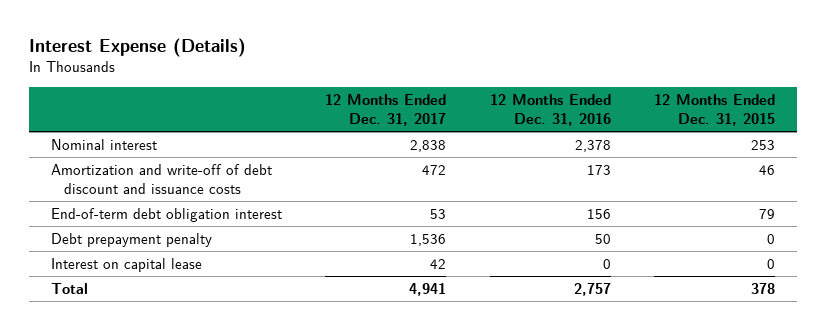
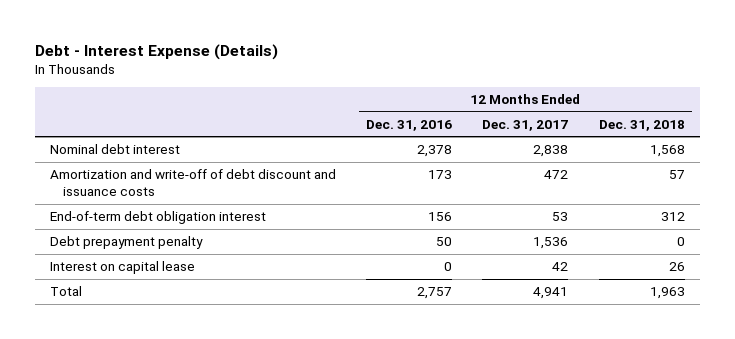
- Interest Expense (Details)
+ Debt - Interest Expense (Details)
- | 12 Months Ended Dec. 31, 2017 | 12 Months Ended Dec. 31, 2016 | 12 Months Ended Dec. 31, 2015
+ | 12 Months Ended Dec. 31, 2016 | 12 Months Ended Dec. 31, 2017 | 12 Months Ended Dec. 31, 2018
- Nominal interest | 2,838 | 2,378 | 253
+ Nominal debt interest | 2,378 | 2,838 | 1,568

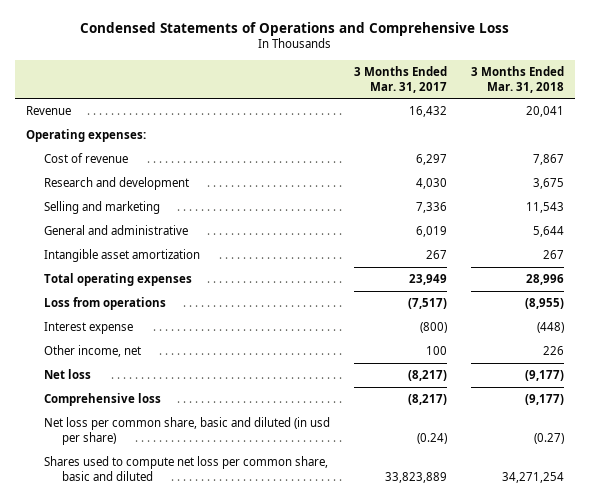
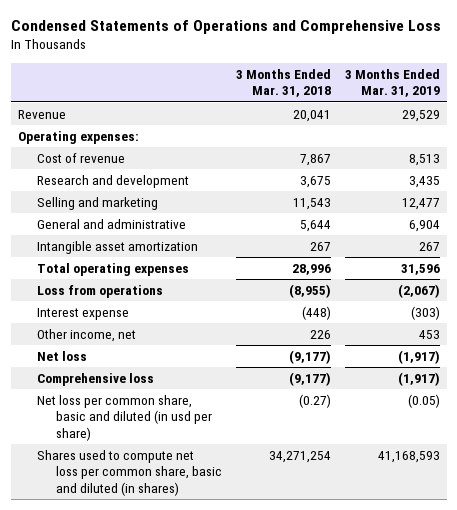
- | 3 Months Ended Mar. 31, 2017 | 3 Months Ended Mar. 31, 2018
+ | 3 Months Ended Mar. 31, 2018 | 3 Months Ended Mar. 31, 2019
- Shares used to compute net loss per common share, basic and diluted | 33,823,889 | 34,271,254
+ Shares used to compute net loss per common share, basic and diluted (in shares) | 34,271,254 | 41,168,593

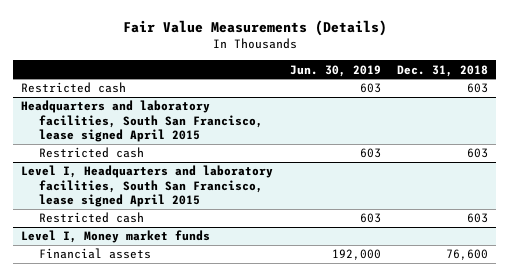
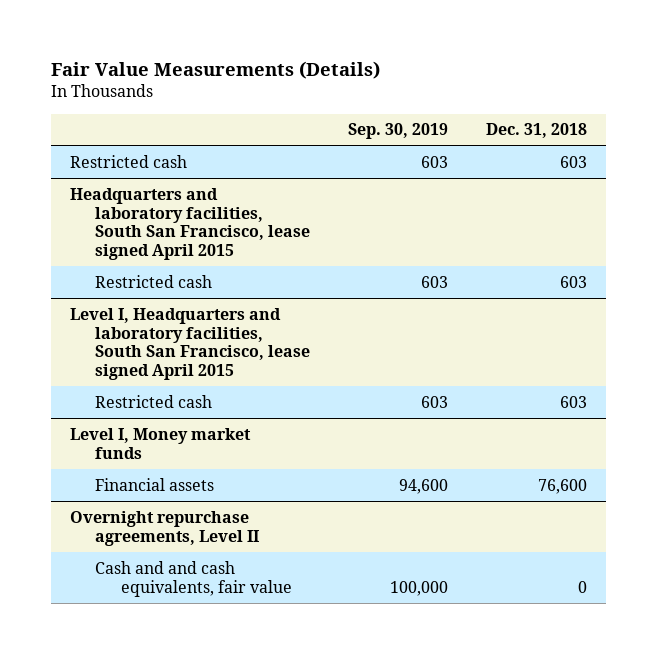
- | Jun. 30, 2019 | Dec. 31, 2018
+ | Sep. 30, 2019 | Dec. 31, 2018
+ Overnight repurchase agreements, Level II
+ Cash and and cash equivalents, fair value | 100,000 | 0

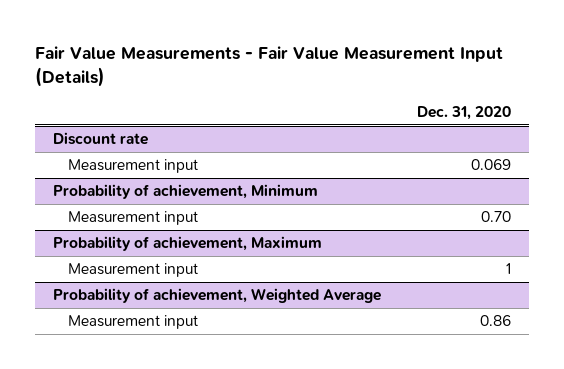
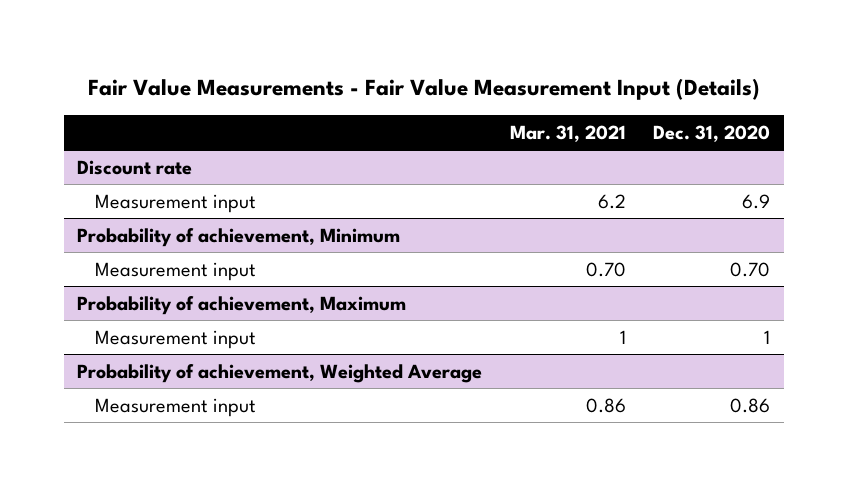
- | Dec. 31, 2020
+ | Mar. 31, 2021 | Dec. 31, 2020
@ Discount rate
- Measurement input | 0.069
+ Measurement input | 6.2 | 6.9

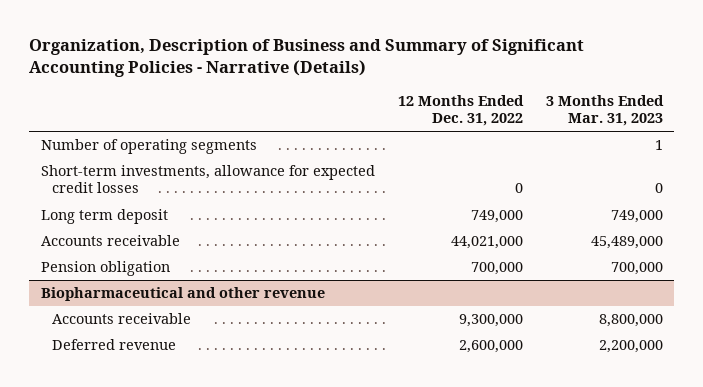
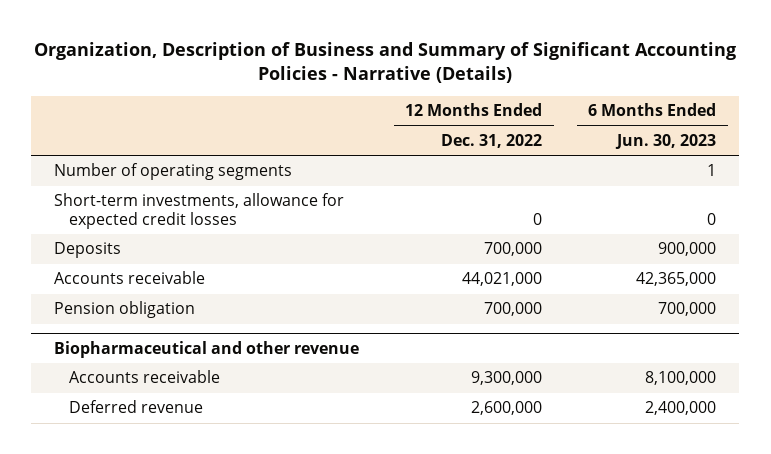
- | 12 Months Ended Dec. 31, 2022 | 3 Months Ended Mar. 31, 2023
+ | 12 Months Ended Dec. 31, 2022 | 6 Months Ended Jun. 30, 2023
- Long term deposit | 749,000 | 749,000
+ Deposits | 700,000 | 900,000

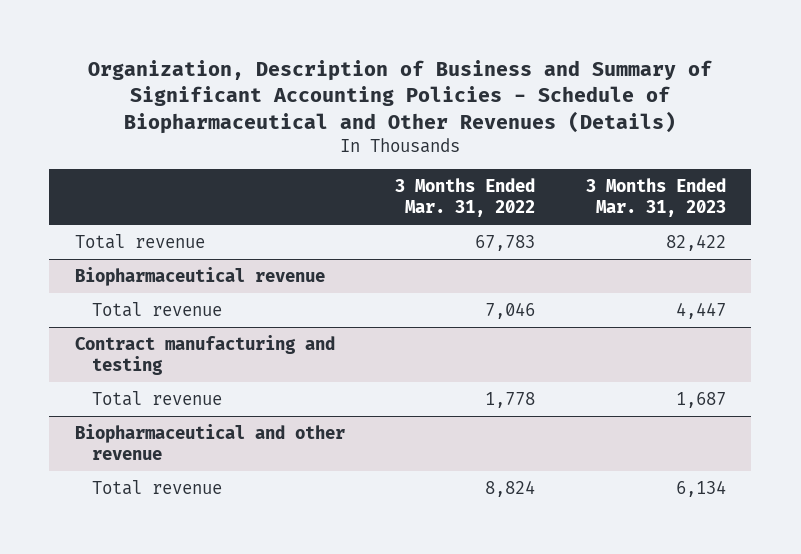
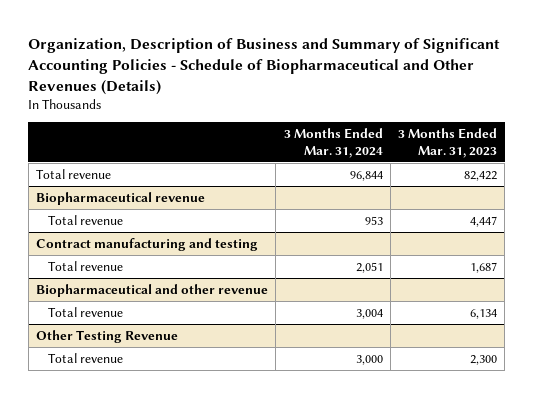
- | 3 Months Ended Mar. 31, 2022 | 3 Months Ended Mar. 31, 2023
+ | 3 Months Ended Mar. 31, 2024 | 3 Months Ended Mar. 31, 2023
+ Other Testing Revenue
+ Total revenue | 3,000 | 2,300

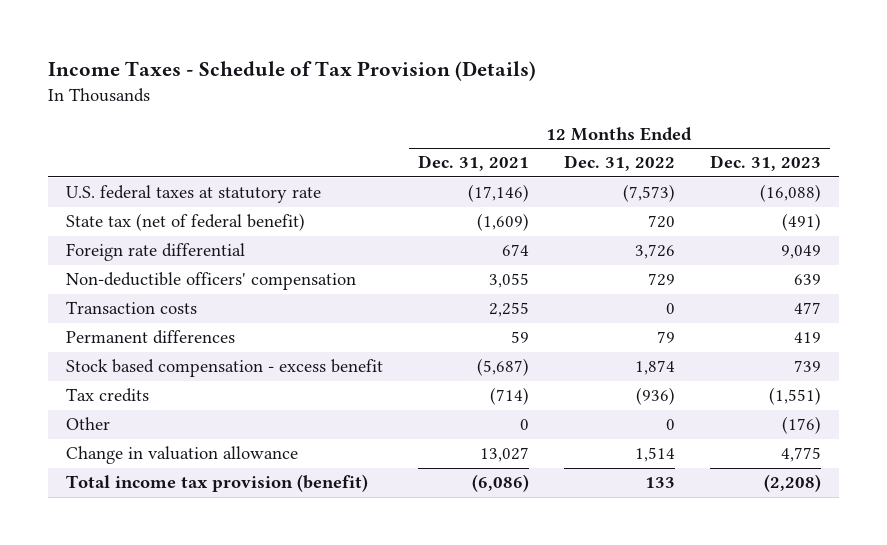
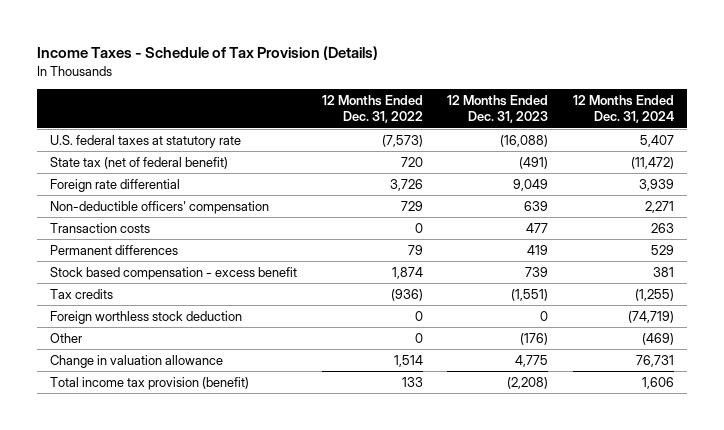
- | 12 Months Ended Dec. 31, 2021 | 12 Months Ended Dec. 31, 2022 | 12 Months Ended Dec. 31, 2023
+ | 12 Months Ended Dec. 31, 2022 | 12 Months Ended Dec. 31, 2023 | 12 Months Ended Dec. 31, 2024
+ Foreign worthless stock deduction | 0 | 0 | (74,719)

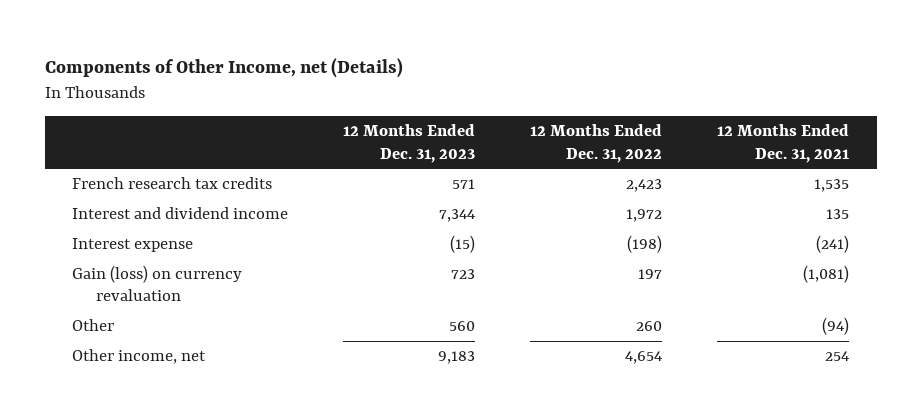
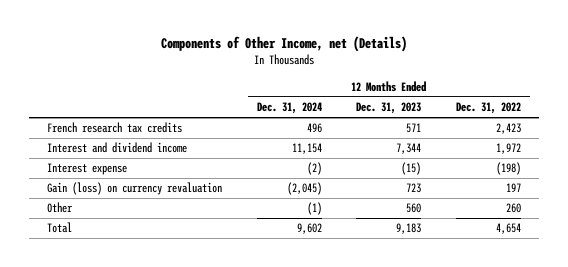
- | 12 Months Ended Dec. 31, 2023 | 12 Months Ended Dec. 31, 2022 | 12 Months Ended Dec. 31, 2021
+ | 12 Months Ended Dec. 31, 2024 | 12 Months Ended Dec. 31, 2023 | 12 Months Ended Dec. 31, 2022
- Other income, net | 9,183 | 4,654 | 254
+ Total | 9,602 | 9,183 | 4,654

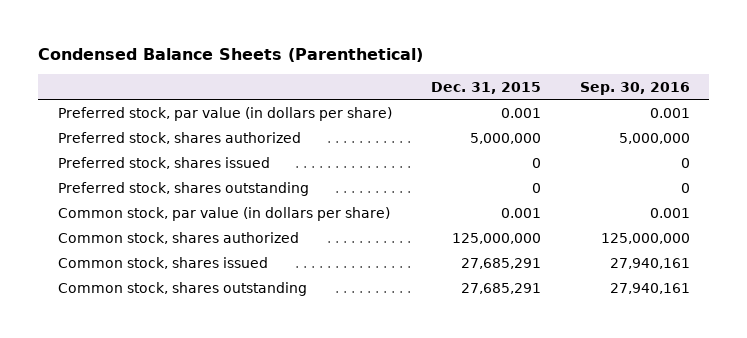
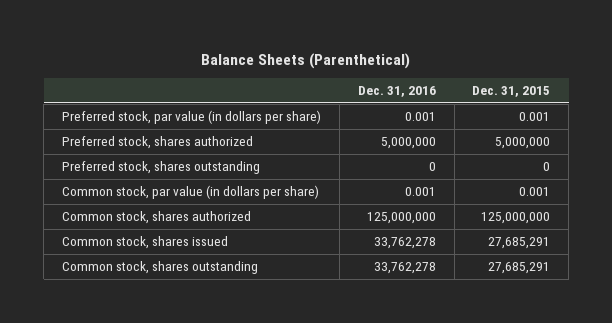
- Condensed Balance Sheets (Parenthetical)
+ Balance Sheets (Parenthetical)
- | Dec. 31, 2015 | Sep. 30, 2016
+ | Dec. 31, 2016 | Dec. 31, 2015
- Preferred stock, shares issued | 0 | 0

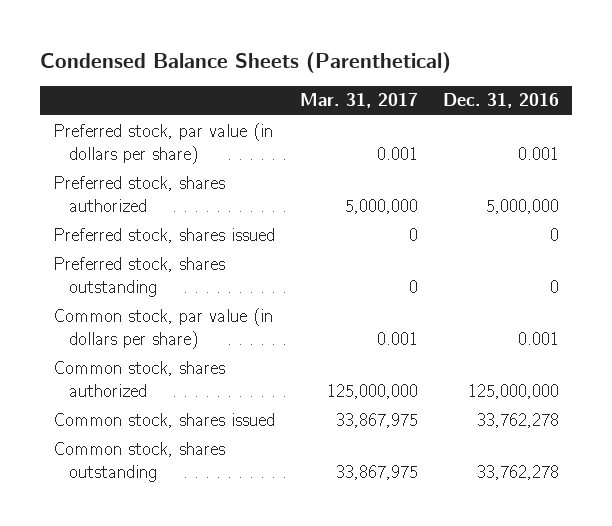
- Balance Sheets (Parenthetical)
+ Condensed Balance Sheets (Parenthetical)
- | Dec. 31, 2016 | Dec. 31, 2015
+ | Mar. 31, 2017 | Dec. 31, 2016
+ Preferred stock, shares issued | 0 | 0

